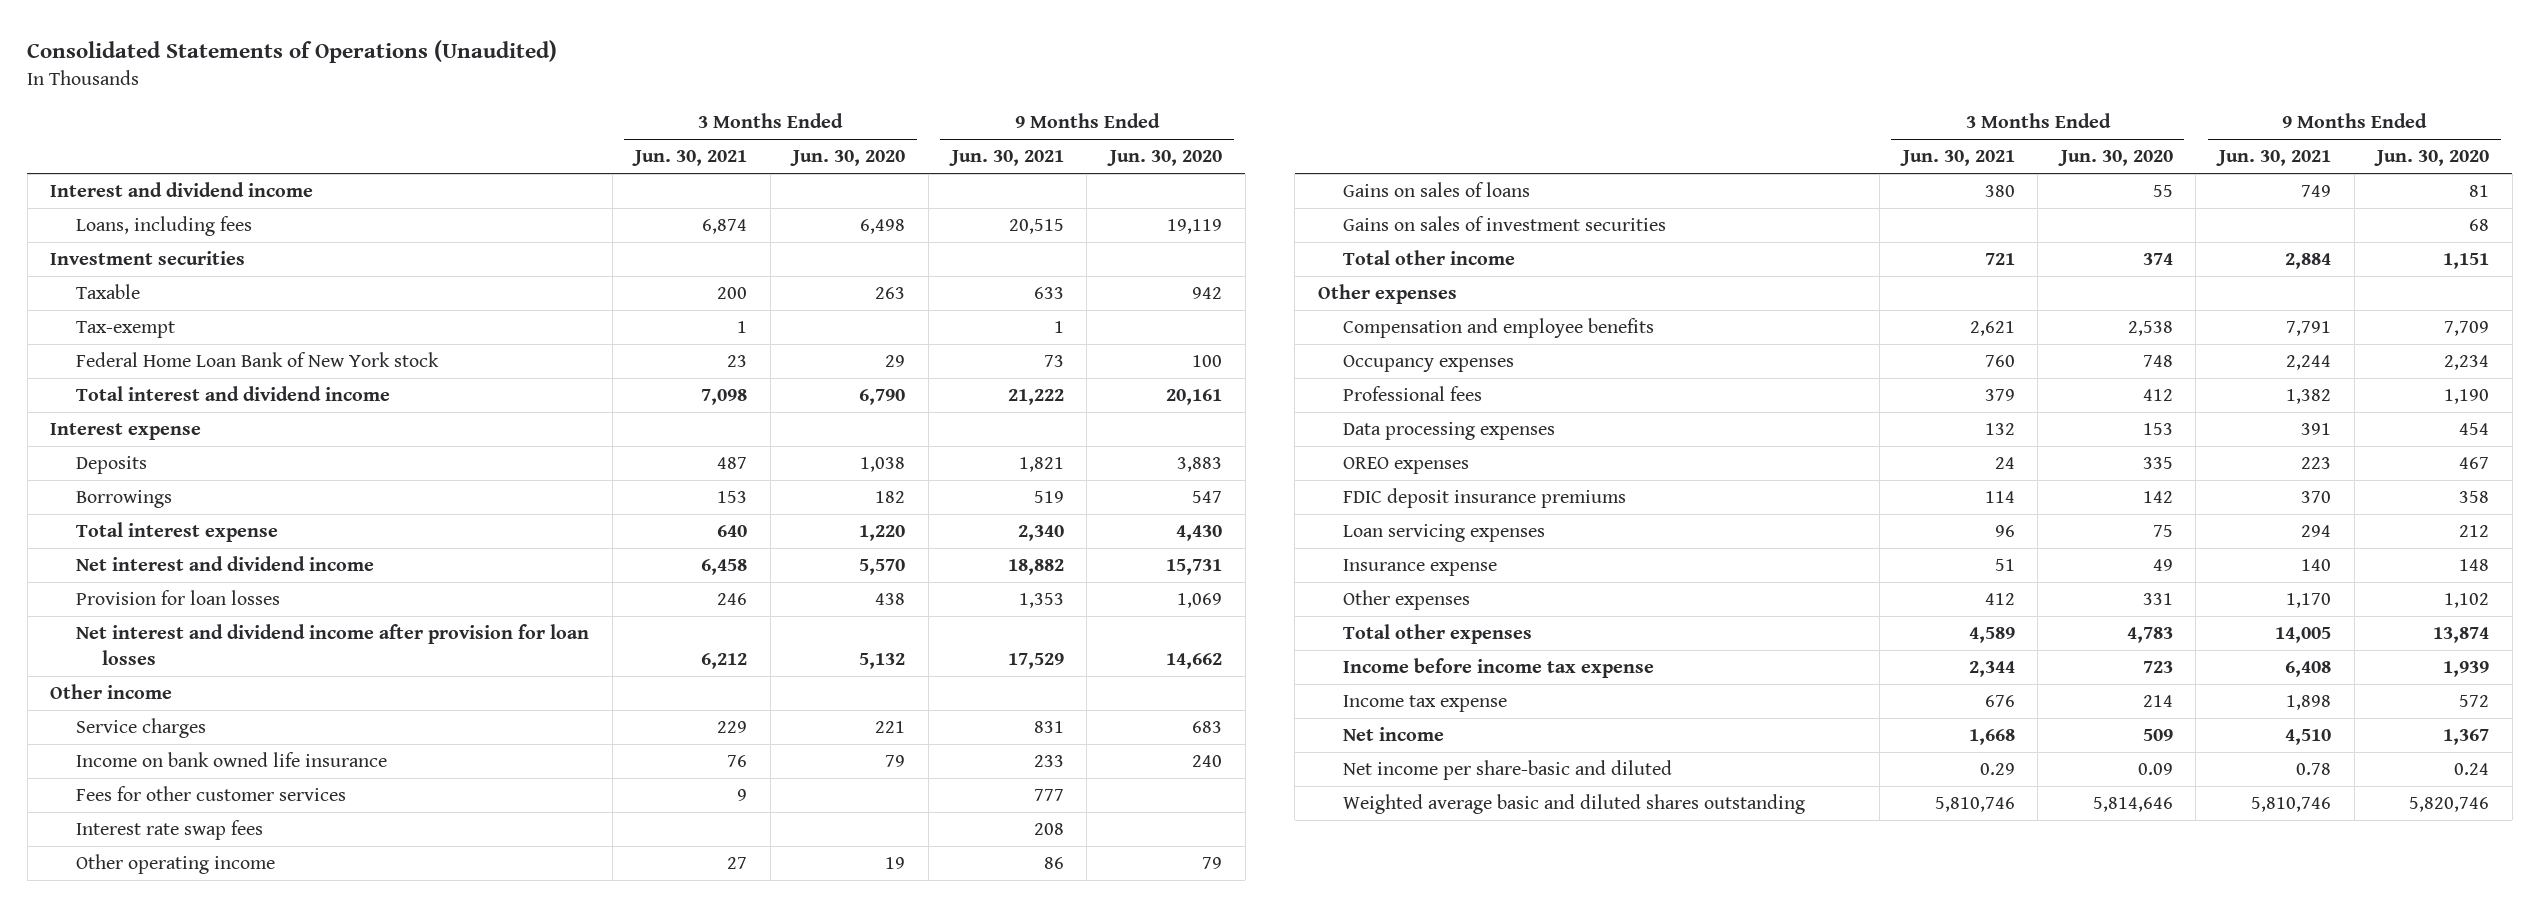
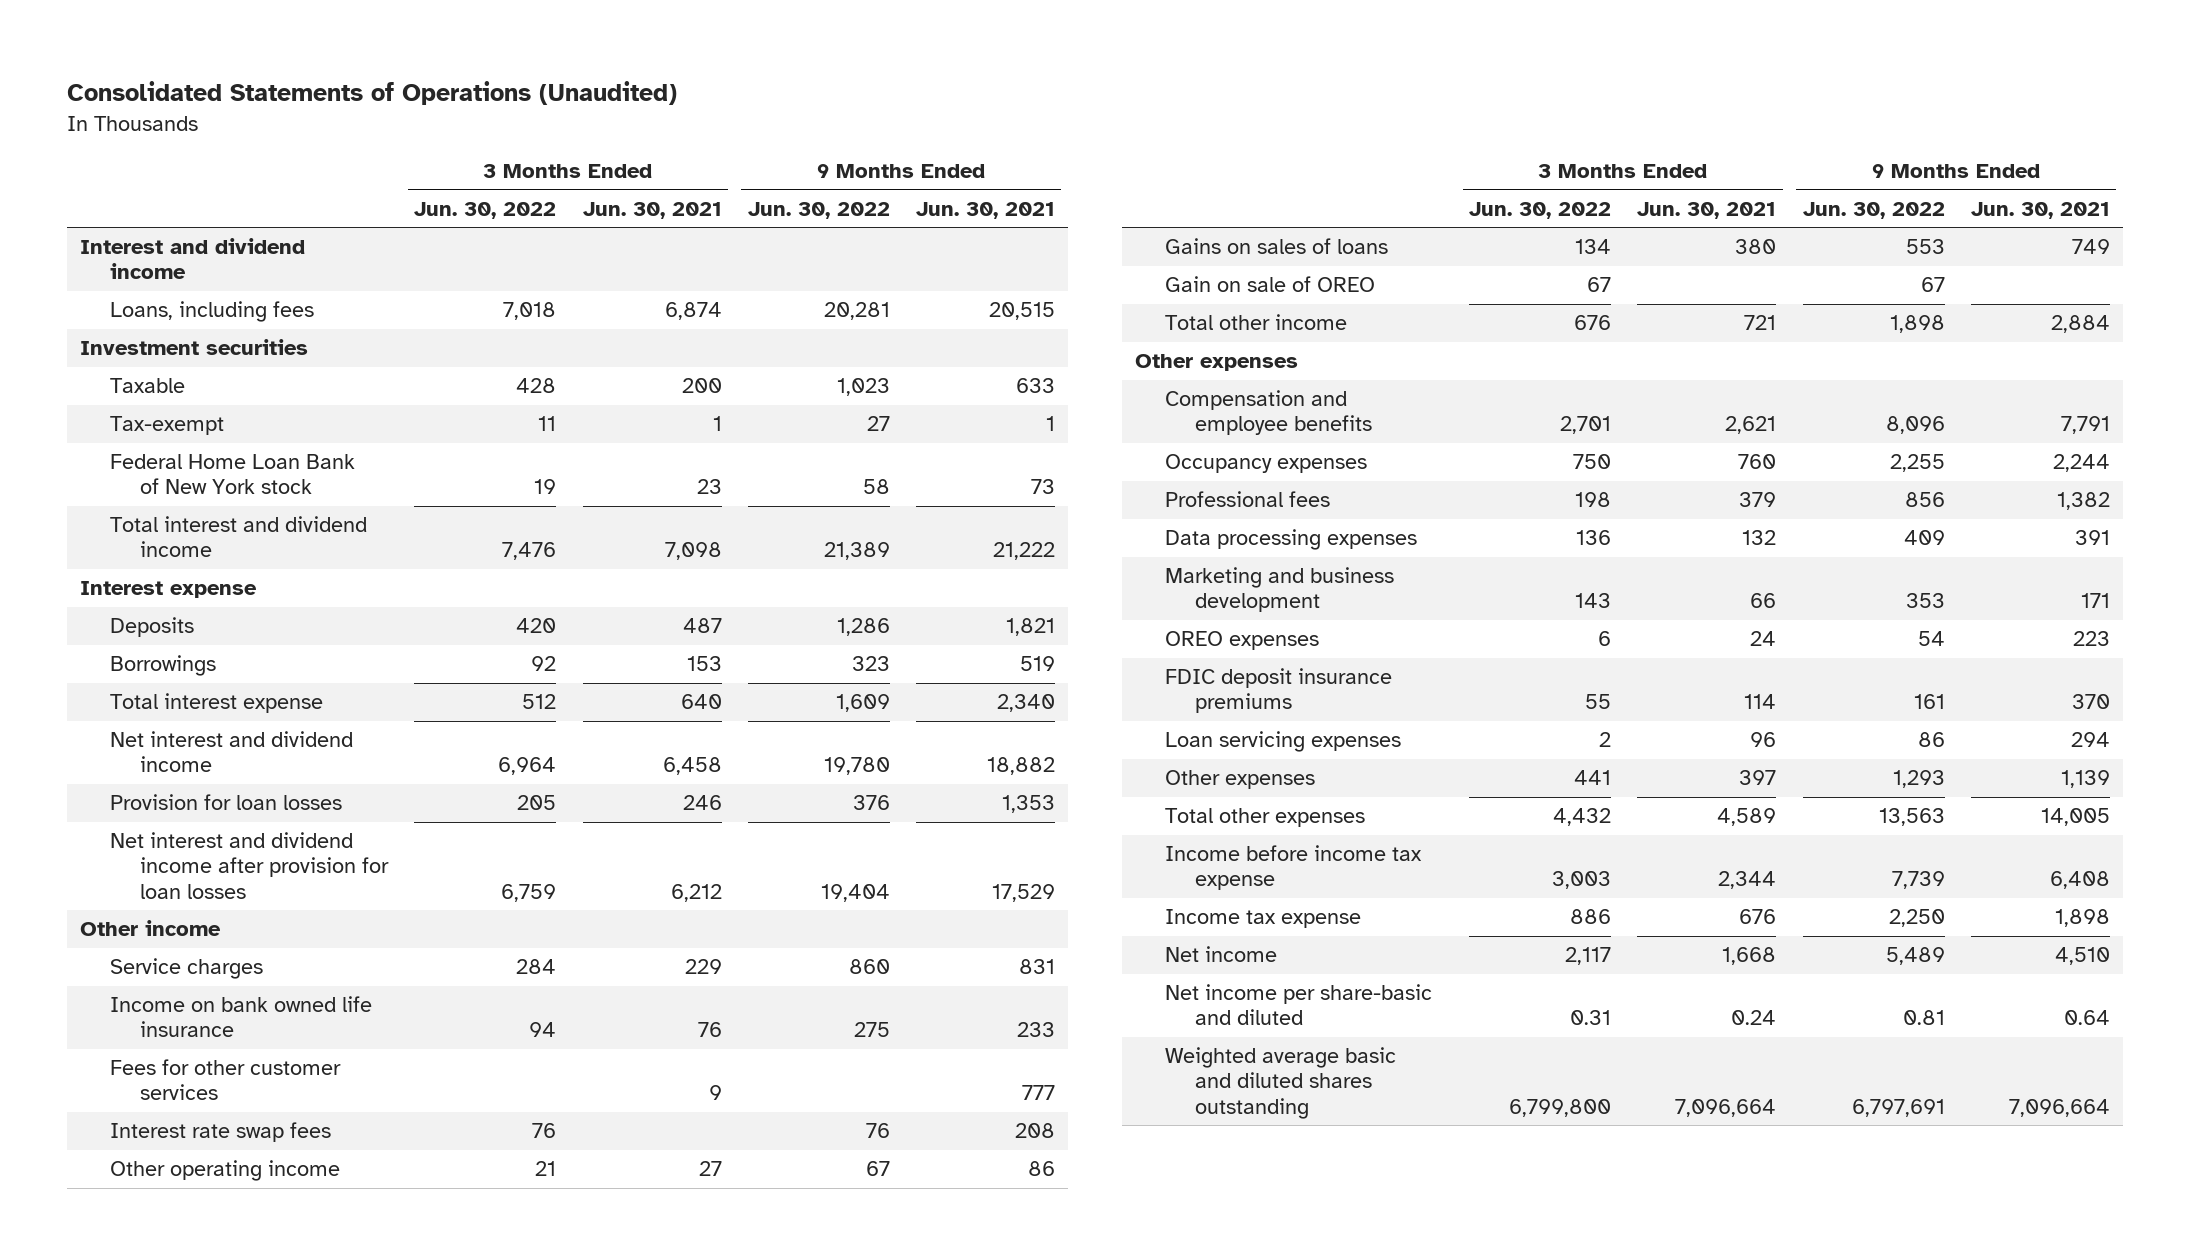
- | 3 Months Ended Jun. 30, 2021 | 3 Months Ended Jun. 30, 2020 | 9 Months Ended Jun. 30, 2021 | 9 Months Ended Jun. 30, 2020
+ | 3 Months Ended Jun. 30, 2022 | 3 Months Ended Jun. 30, 2021 | 9 Months Ended Jun. 30, 2022 | 9 Months Ended Jun. 30, 2021
- Gains on sales of investment securities | | | | 68
+ Gain on sale of OREO | 67 | | 67 |
+ Marketing and business development | 143 | 66 | 353 | 171
- Insurance expense | 51 | 49 | 140 | 148
- Other expenses | 412 | 331 | 1,170 | 1,102
+ Other expenses | 441 | 397 | 1,293 | 1,139
- Net income per share-basic and diluted | 0.29 | 0.09 | 0.78 | 0.24
- Weighted average basic and diluted shares outstanding | 5,810,746 | 5,814,646 | 5,810,746 | 5,820,746
+ Net income per share-basic and diluted | 0.31 | 0.24 | 0.81 | 0.64
+ Weighted average basic and diluted shares outstanding | 6,799,800 | 7,096,664 | 6,797,691 | 7,096,664

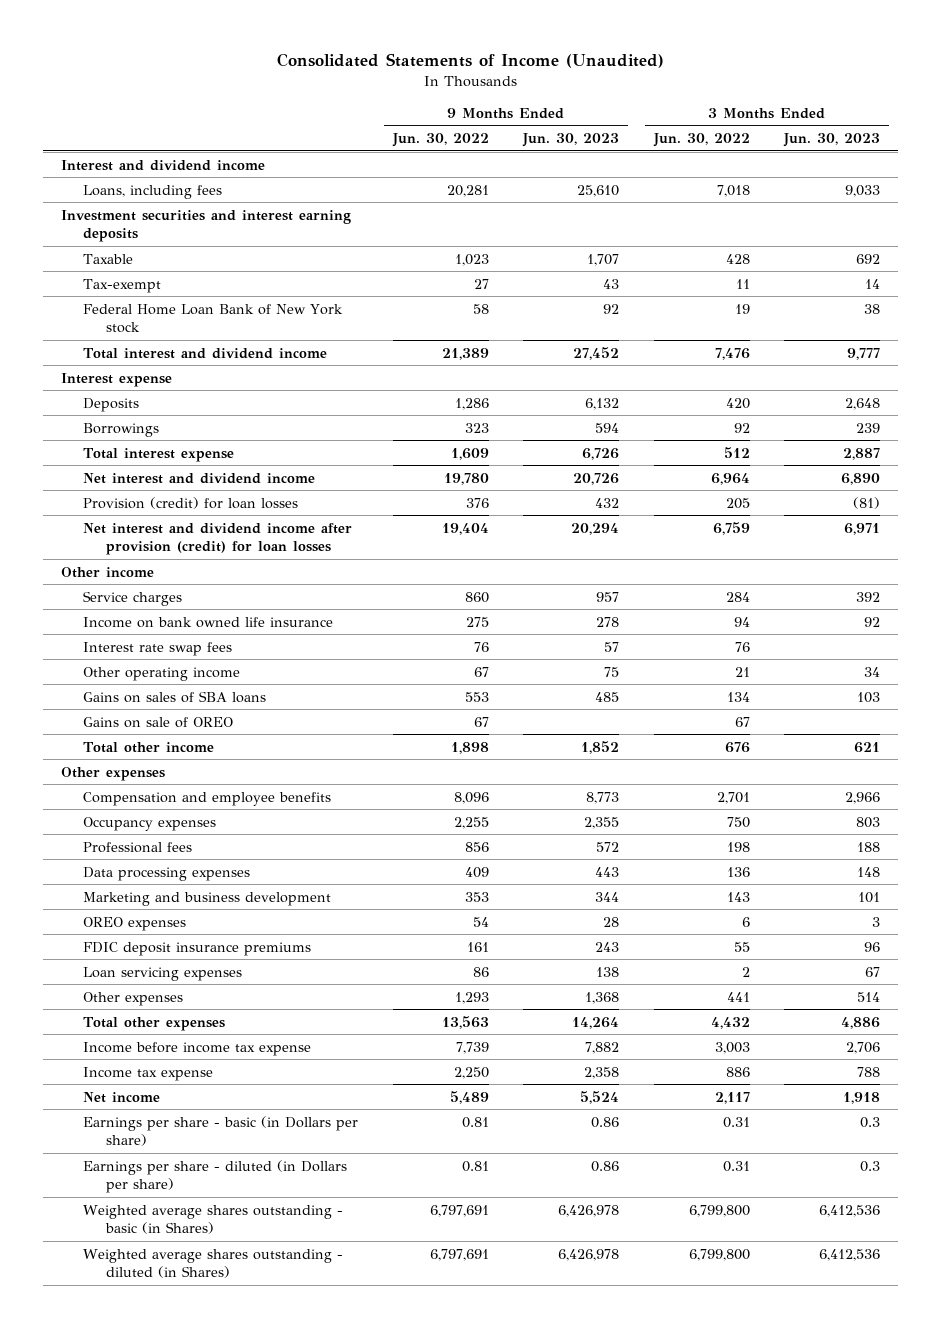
- Consolidated Statements of Operations (Unaudited)
+ Consolidated Statements of Income (Unaudited)
- | 3 Months Ended Jun. 30, 2022 | 3 Months Ended Jun. 30, 2021 | 9 Months Ended Jun. 30, 2022 | 9 Months Ended Jun. 30, 2021
+ | 9 Months Ended Jun. 30, 2022 | 9 Months Ended Jun. 30, 2023 | 3 Months Ended Jun. 30, 2022 | 3 Months Ended Jun. 30, 2023
- Investment securities
+ Investment securities and interest earning deposits
- Provision for loan losses | 205 | 246 | 376 | 1,353
- Net interest and dividend income after provision for loan losses | 6,759 | 6,212 | 19,404 | 17,529
+ Provision (credit) for loan losses | 376 | 432 | 205 | (81)
+ Net interest and dividend income after provision (credit) for loan losses | 19,404 | 20,294 | 6,759 | 6,971
- Fees for other customer services | | 9 | | 777
- Gains on sales of loans | 134 | 380 | 553 | 749
- Gain on sale of OREO | 67 | | 67 |
+ Gains on sales of SBA loans | 553 | 485 | 134 | 103
+ Gains on sale of OREO | 67 | | 67 |
- Net income per share-basic and diluted | 0.31 | 0.24 | 0.81 | 0.64
- Weighted average basic and diluted shares outstanding | 6,799,800 | 7,096,664 | 6,797,691 | 7,096,664
+ Earnings per share - basic (in Dollars per share) | 0.81 | 0.86 | 0.31 | 0.3
+ Earnings per share - diluted (in Dollars per share) | 0.81 | 0.86 | 0.31 | 0.3
+ Weighted average shares outstanding - basic (in Shares) | 6,797,691 | 6,426,978 | 6,799,800 | 6,412,536
+ Weighted average shares outstanding - diluted (in Shares) | 6,797,691 | 6,426,978 | 6,799,800 | 6,412,536

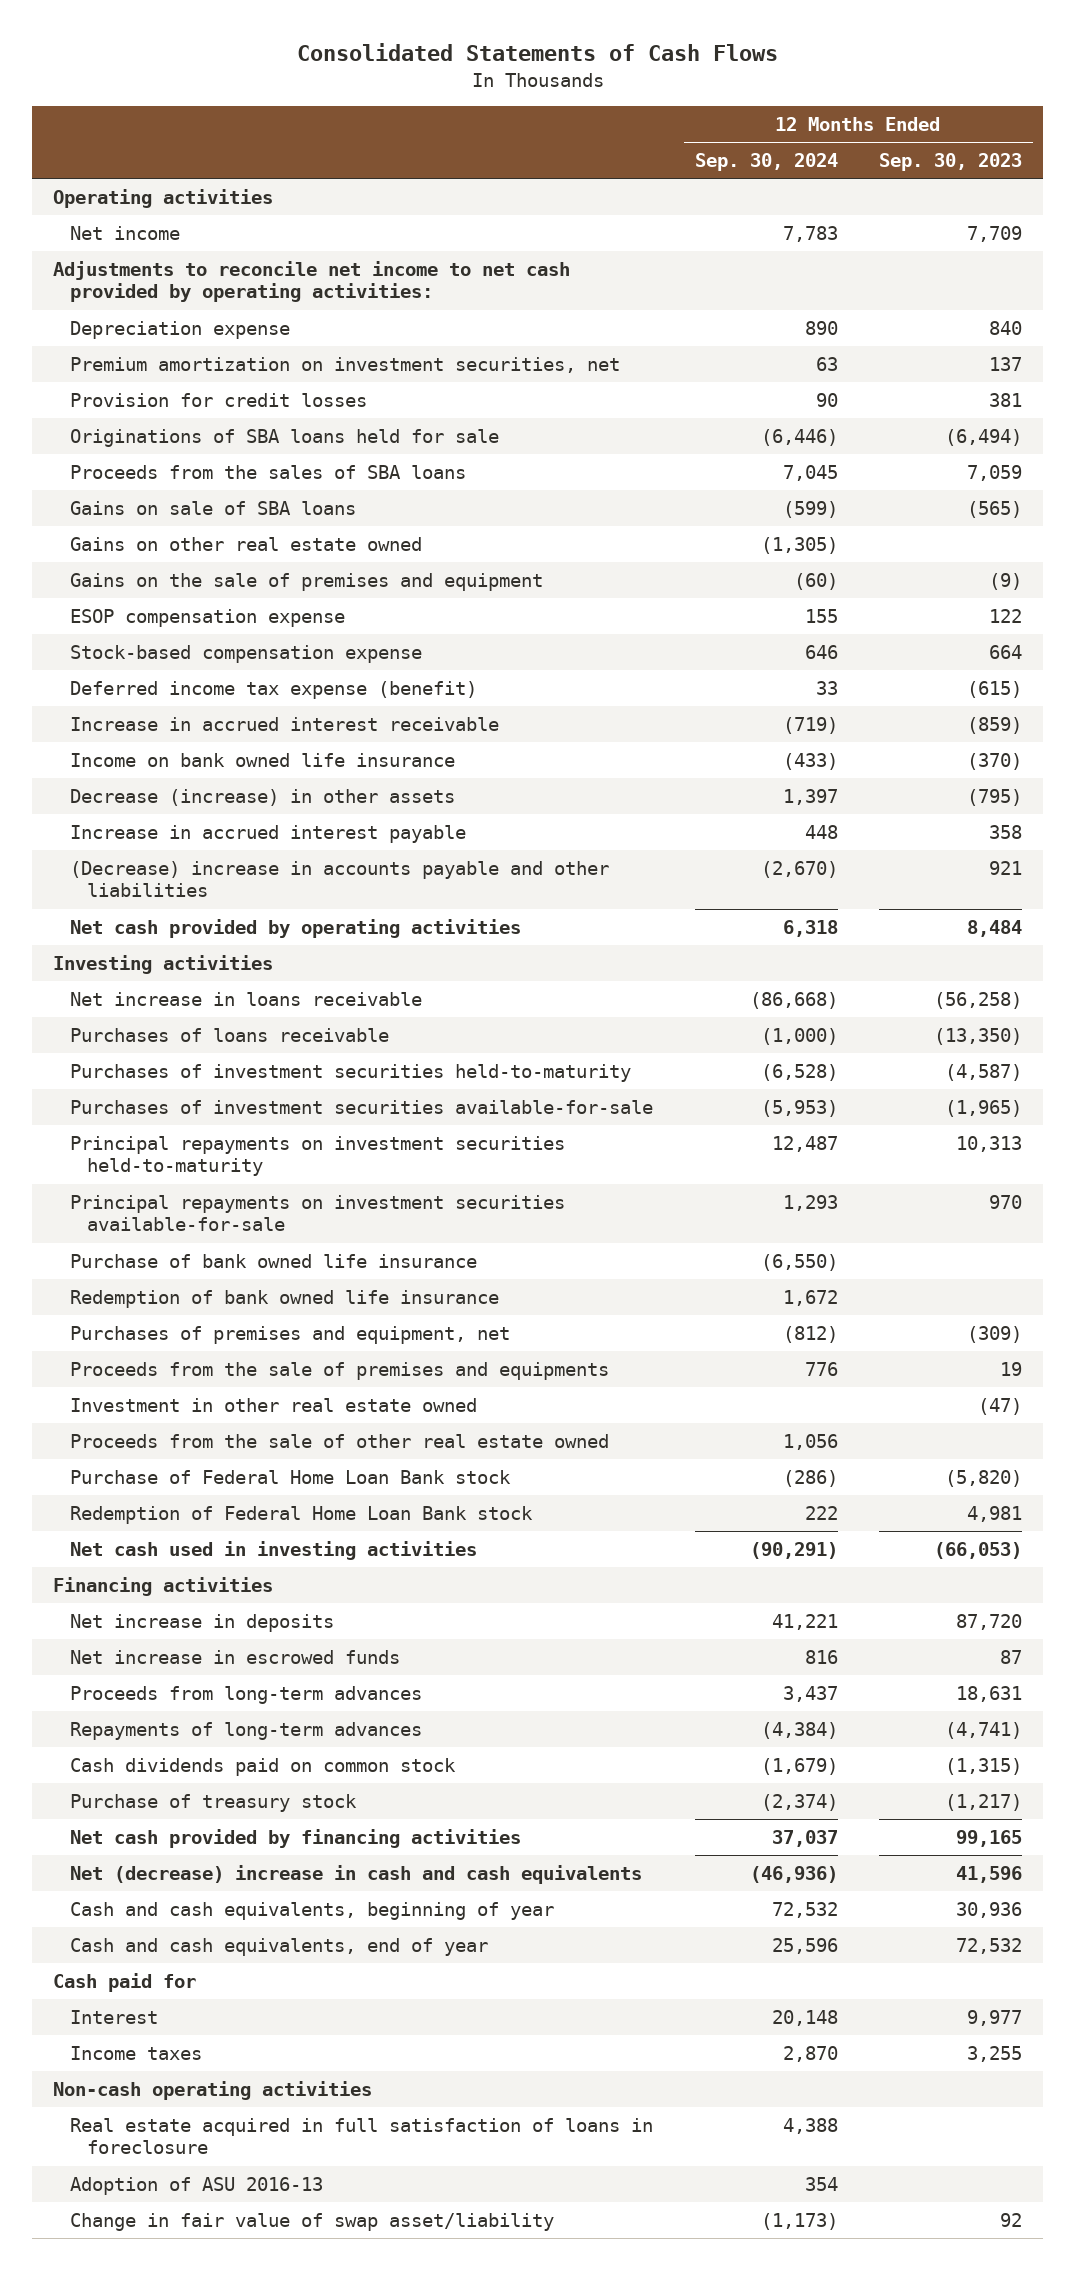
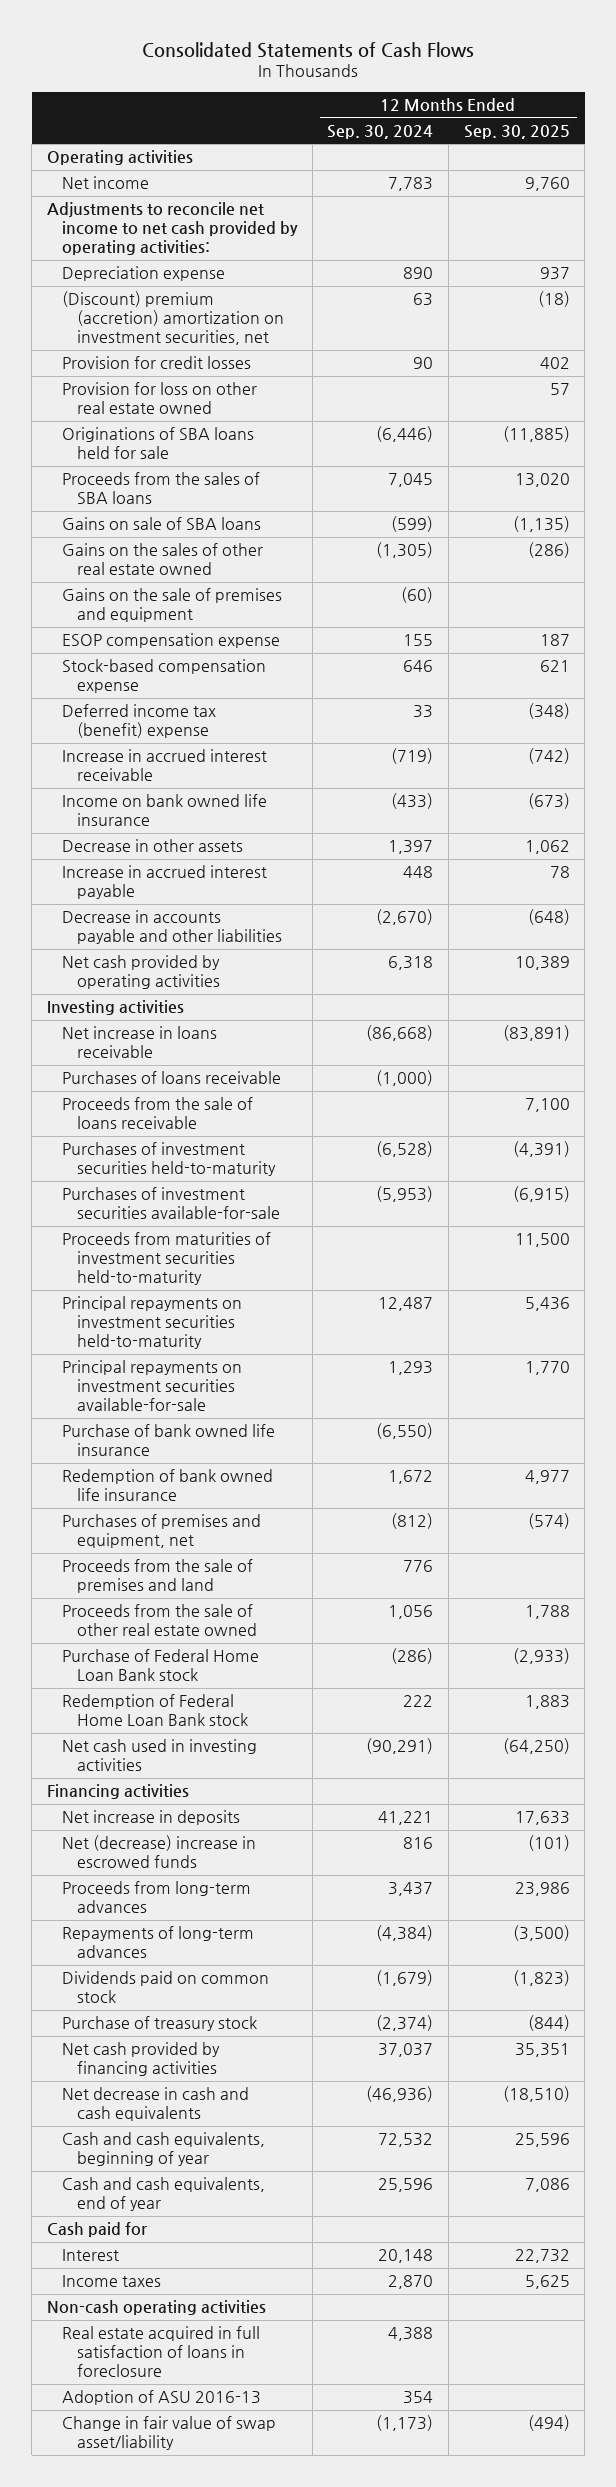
- | 12 Months Ended Sep. 30, 2024 | 12 Months Ended Sep. 30, 2023
+ | 12 Months Ended Sep. 30, 2024 | 12 Months Ended Sep. 30, 2025
- Premium amortization on investment securities, net | 63 | 137
+ (Discount) premium (accretion) amortization on investment securities, net | 63 | (18)
+ Provision for loss on other real estate owned | | 57
- Gains on other real estate owned | (1,305) |
+ Gains on the sales of other real estate owned | (1,305) | (286)
- Deferred income tax expense (benefit) | 33 | (615)
+ Deferred income tax (benefit) expense | 33 | (348)
- Decrease (increase) in other assets | 1,397 | (795)
+ Decrease in other assets | 1,397 | 1,062
- (Decrease) increase in accounts payable and other liabilities | (2,670) | 921
+ Decrease in accounts payable and other liabilities | (2,670) | (648)
+ Proceeds from the sale of loans receivable | | 7,100
+ Proceeds from maturities of investment securities held-to-maturity | | 11,500
- Proceeds from the sale of premises and equipments | 776 | 19
- Investment in other real estate owned | | (47)
+ Proceeds from the sale of premises and land | 776 |
- Net increase in escrowed funds | 816 | 87
+ Net (decrease) increase in escrowed funds | 816 | (101)
- Cash dividends paid on common stock | (1,679) | (1,315)
+ Dividends paid on common stock | (1,679) | (1,823)
- Net (decrease) increase in cash and cash equivalents | (46,936) | 41,596
+ Net decrease in cash and cash equivalents | (46,936) | (18,510)

